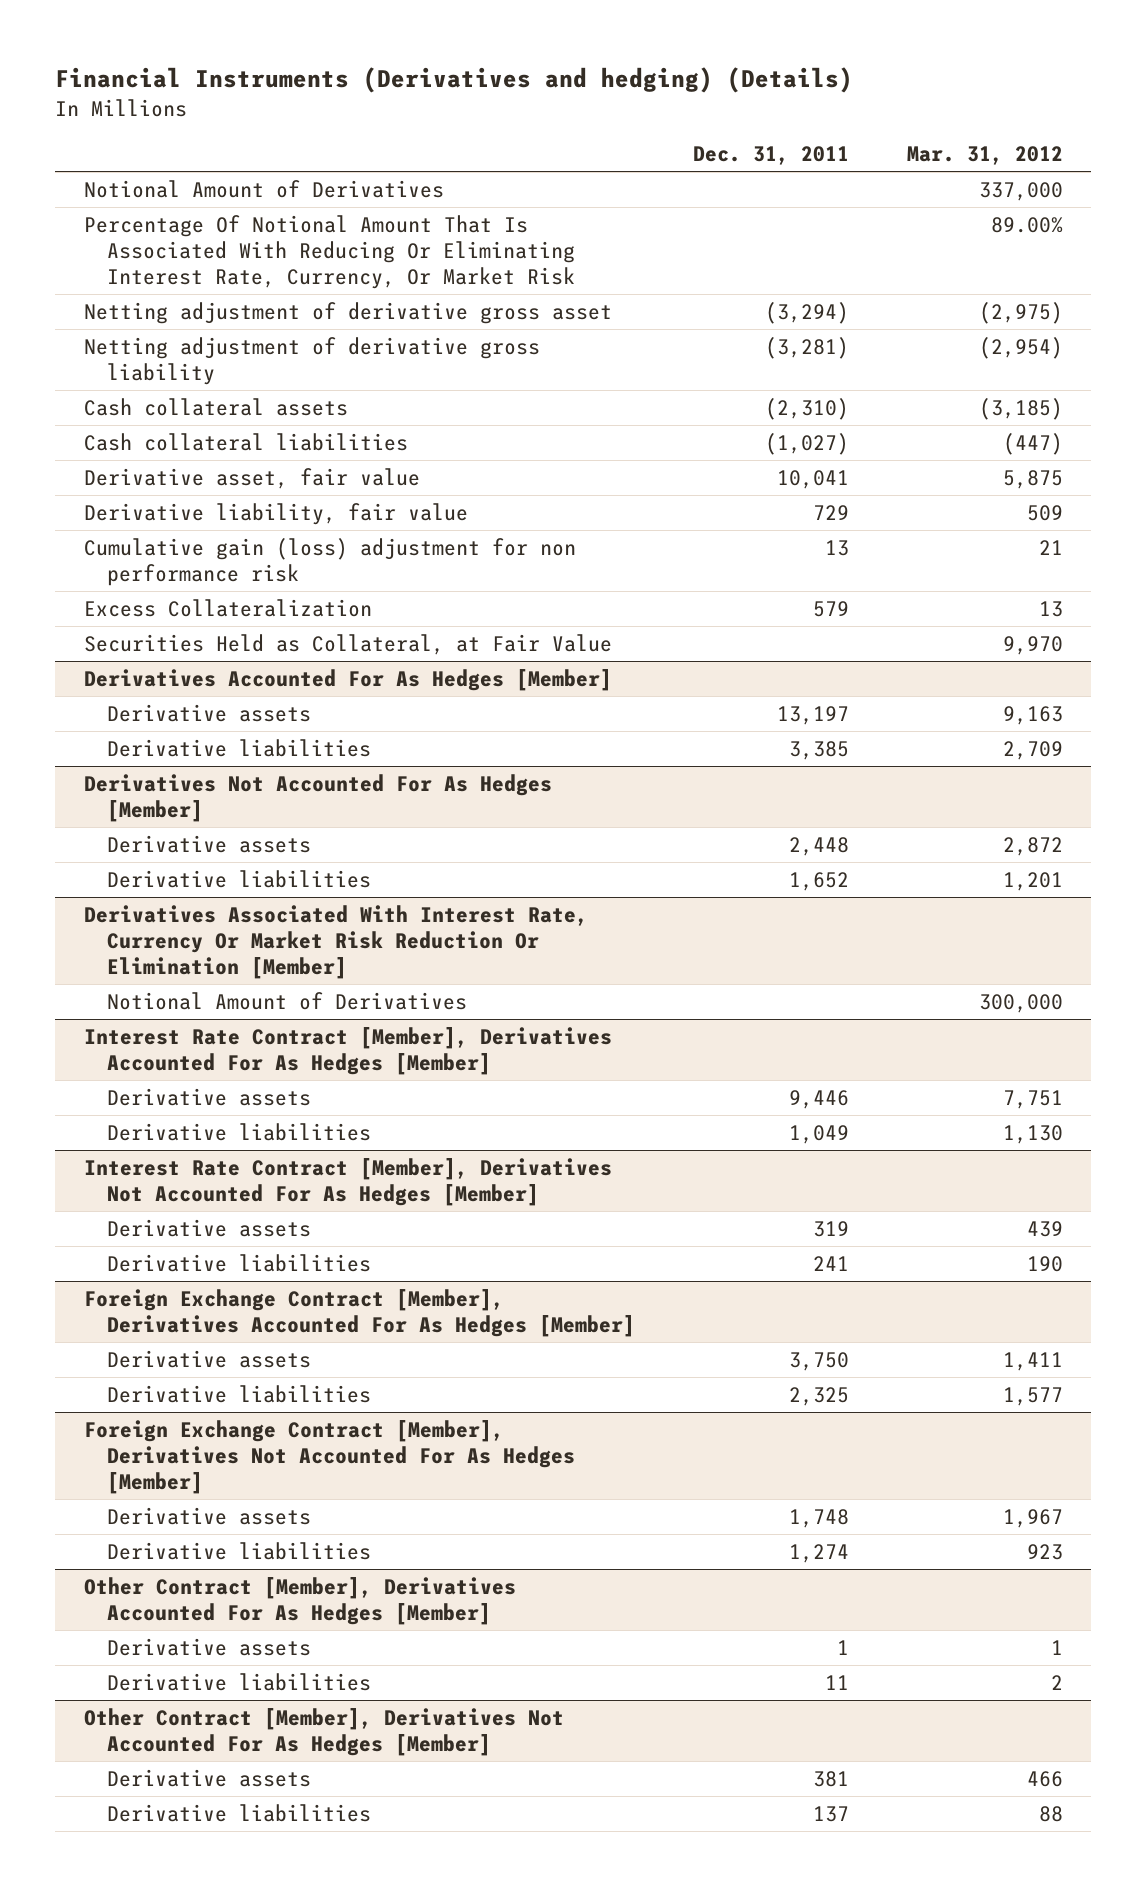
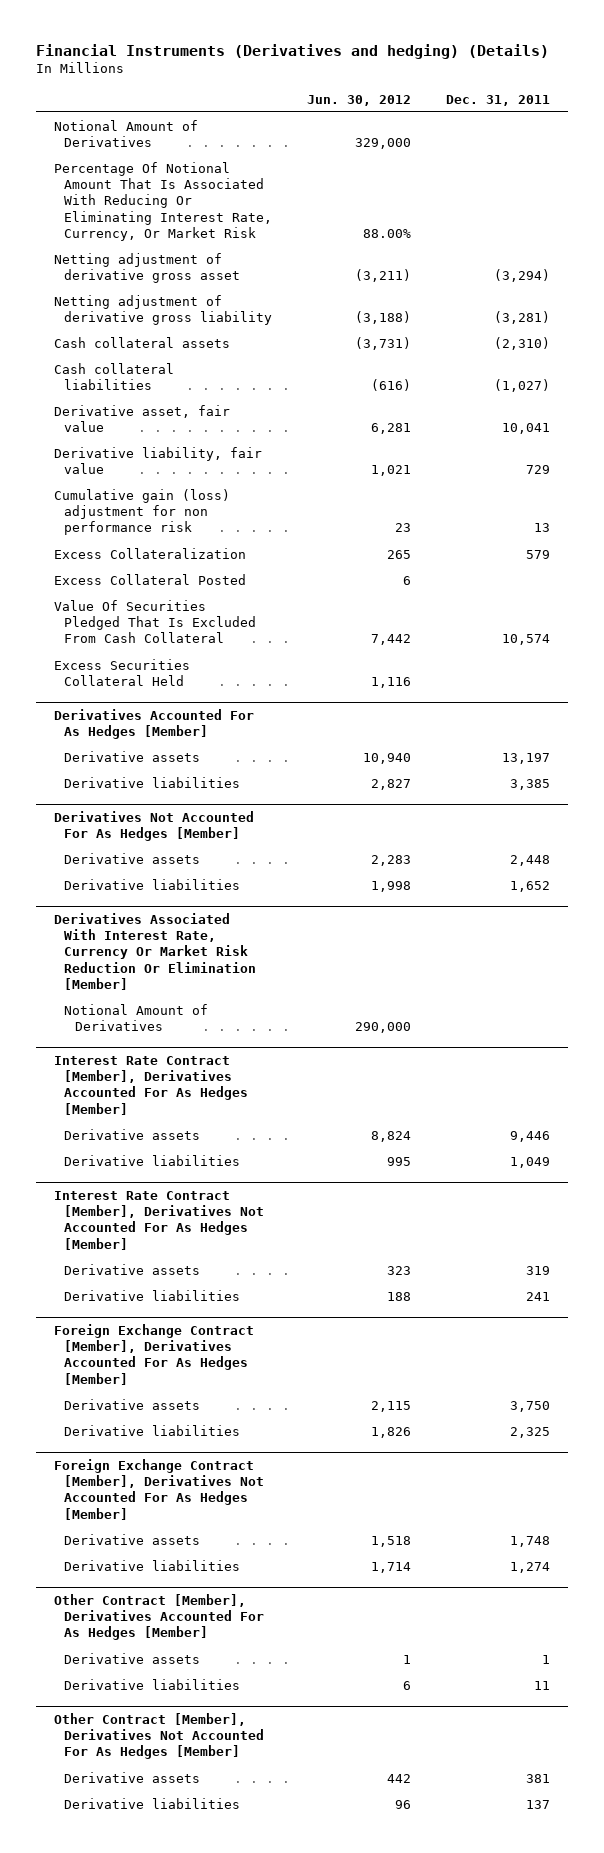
- | Dec. 31, 2011 | Mar. 31, 2012
+ | Jun. 30, 2012 | Dec. 31, 2011
- Securities Held as Collateral, at Fair Value | | 9,970
+ Excess Collateral Posted | 6 |
+ Value Of Securities Pledged That Is Excluded From Cash Collateral | 7,442 | 10,574
+ Excess Securities Collateral Held | 1,116 |

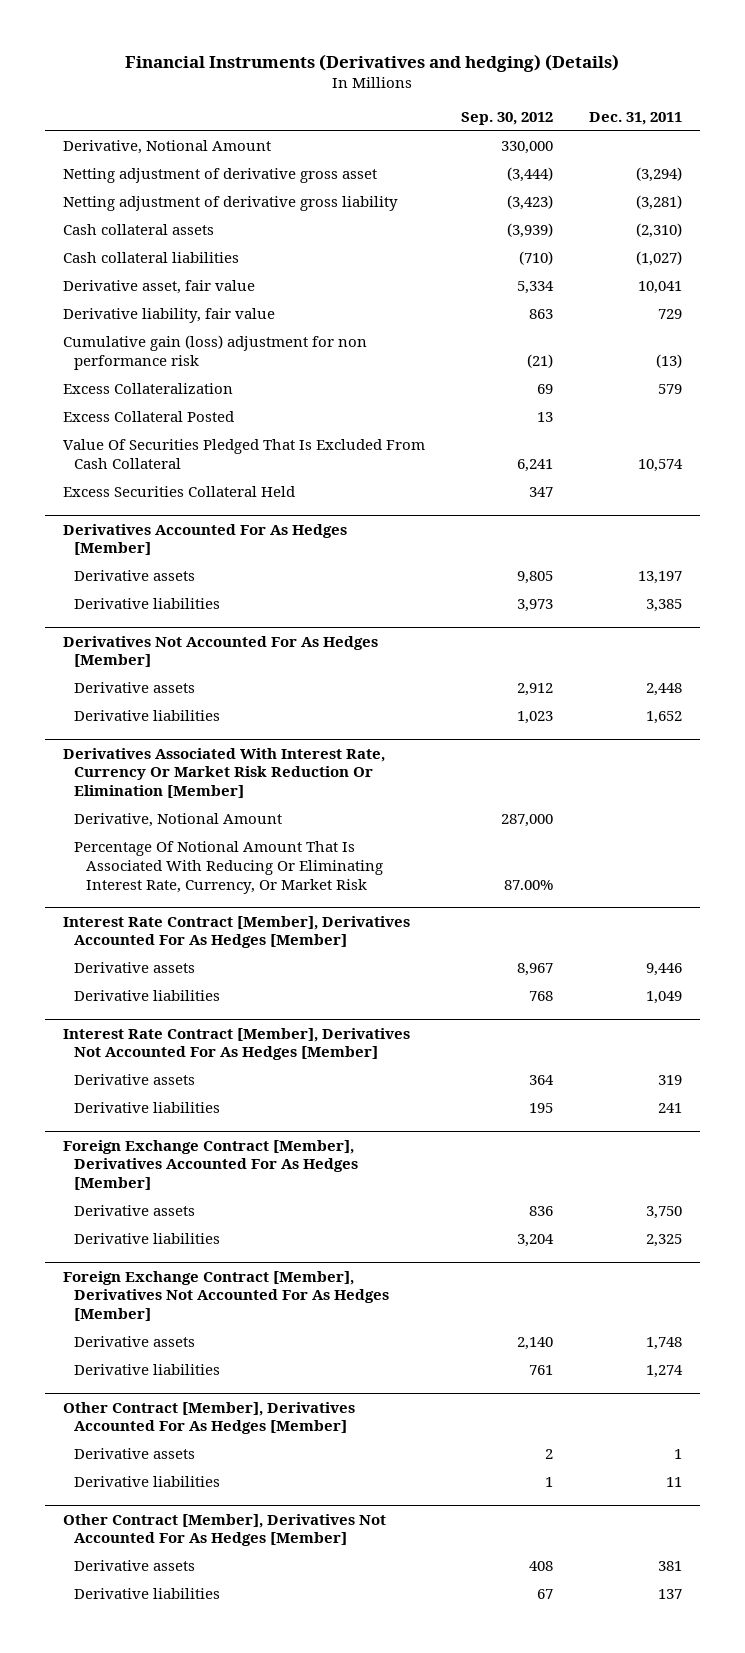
- | Jun. 30, 2012 | Dec. 31, 2011
+ | Sep. 30, 2012 | Dec. 31, 2011
- Notional Amount of Derivatives | 329,000 |
- Percentage Of Notional Amount That Is Associated With Reducing Or Eliminating Interest Rate, Currency, Or Market Risk | 88.00% |
+ Derivative, Notional Amount | 330,000 |
- Cumulative gain (loss) adjustment for non performance risk | 23 | 13
+ Cumulative gain (loss) adjustment for non performance risk | (21) | (13)
@ Derivatives Associated With Interest Rate, Currency Or Market Risk Reduction Or Elimination [Member]
- Notional Amount of Derivatives | 290,000 |
+ Derivative, Notional Amount | 287,000 |
+ Percentage Of Notional Amount That Is Associated With Reducing Or Eliminating Interest Rate, Currency, Or Market Risk | 87.00% |

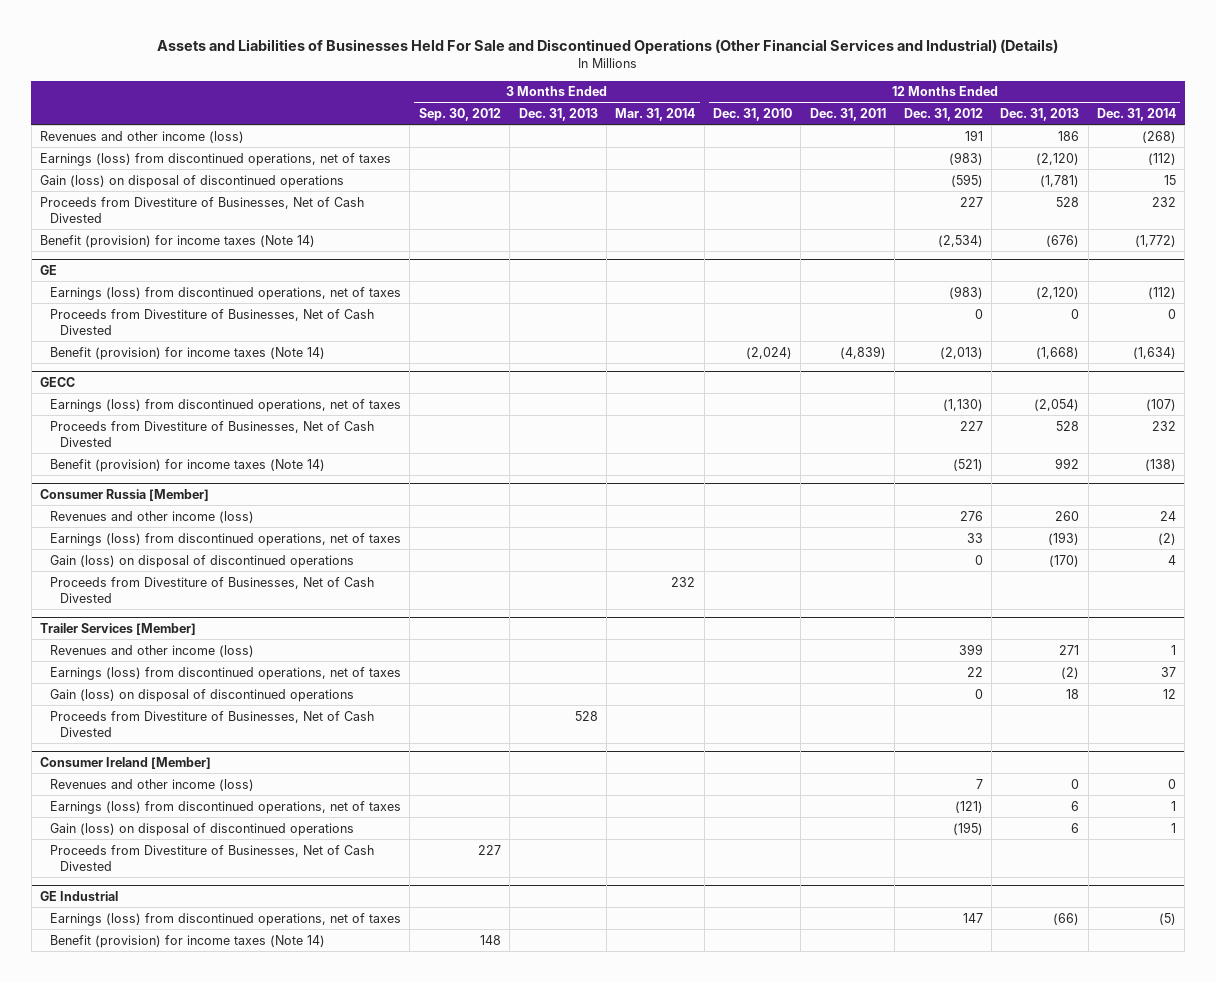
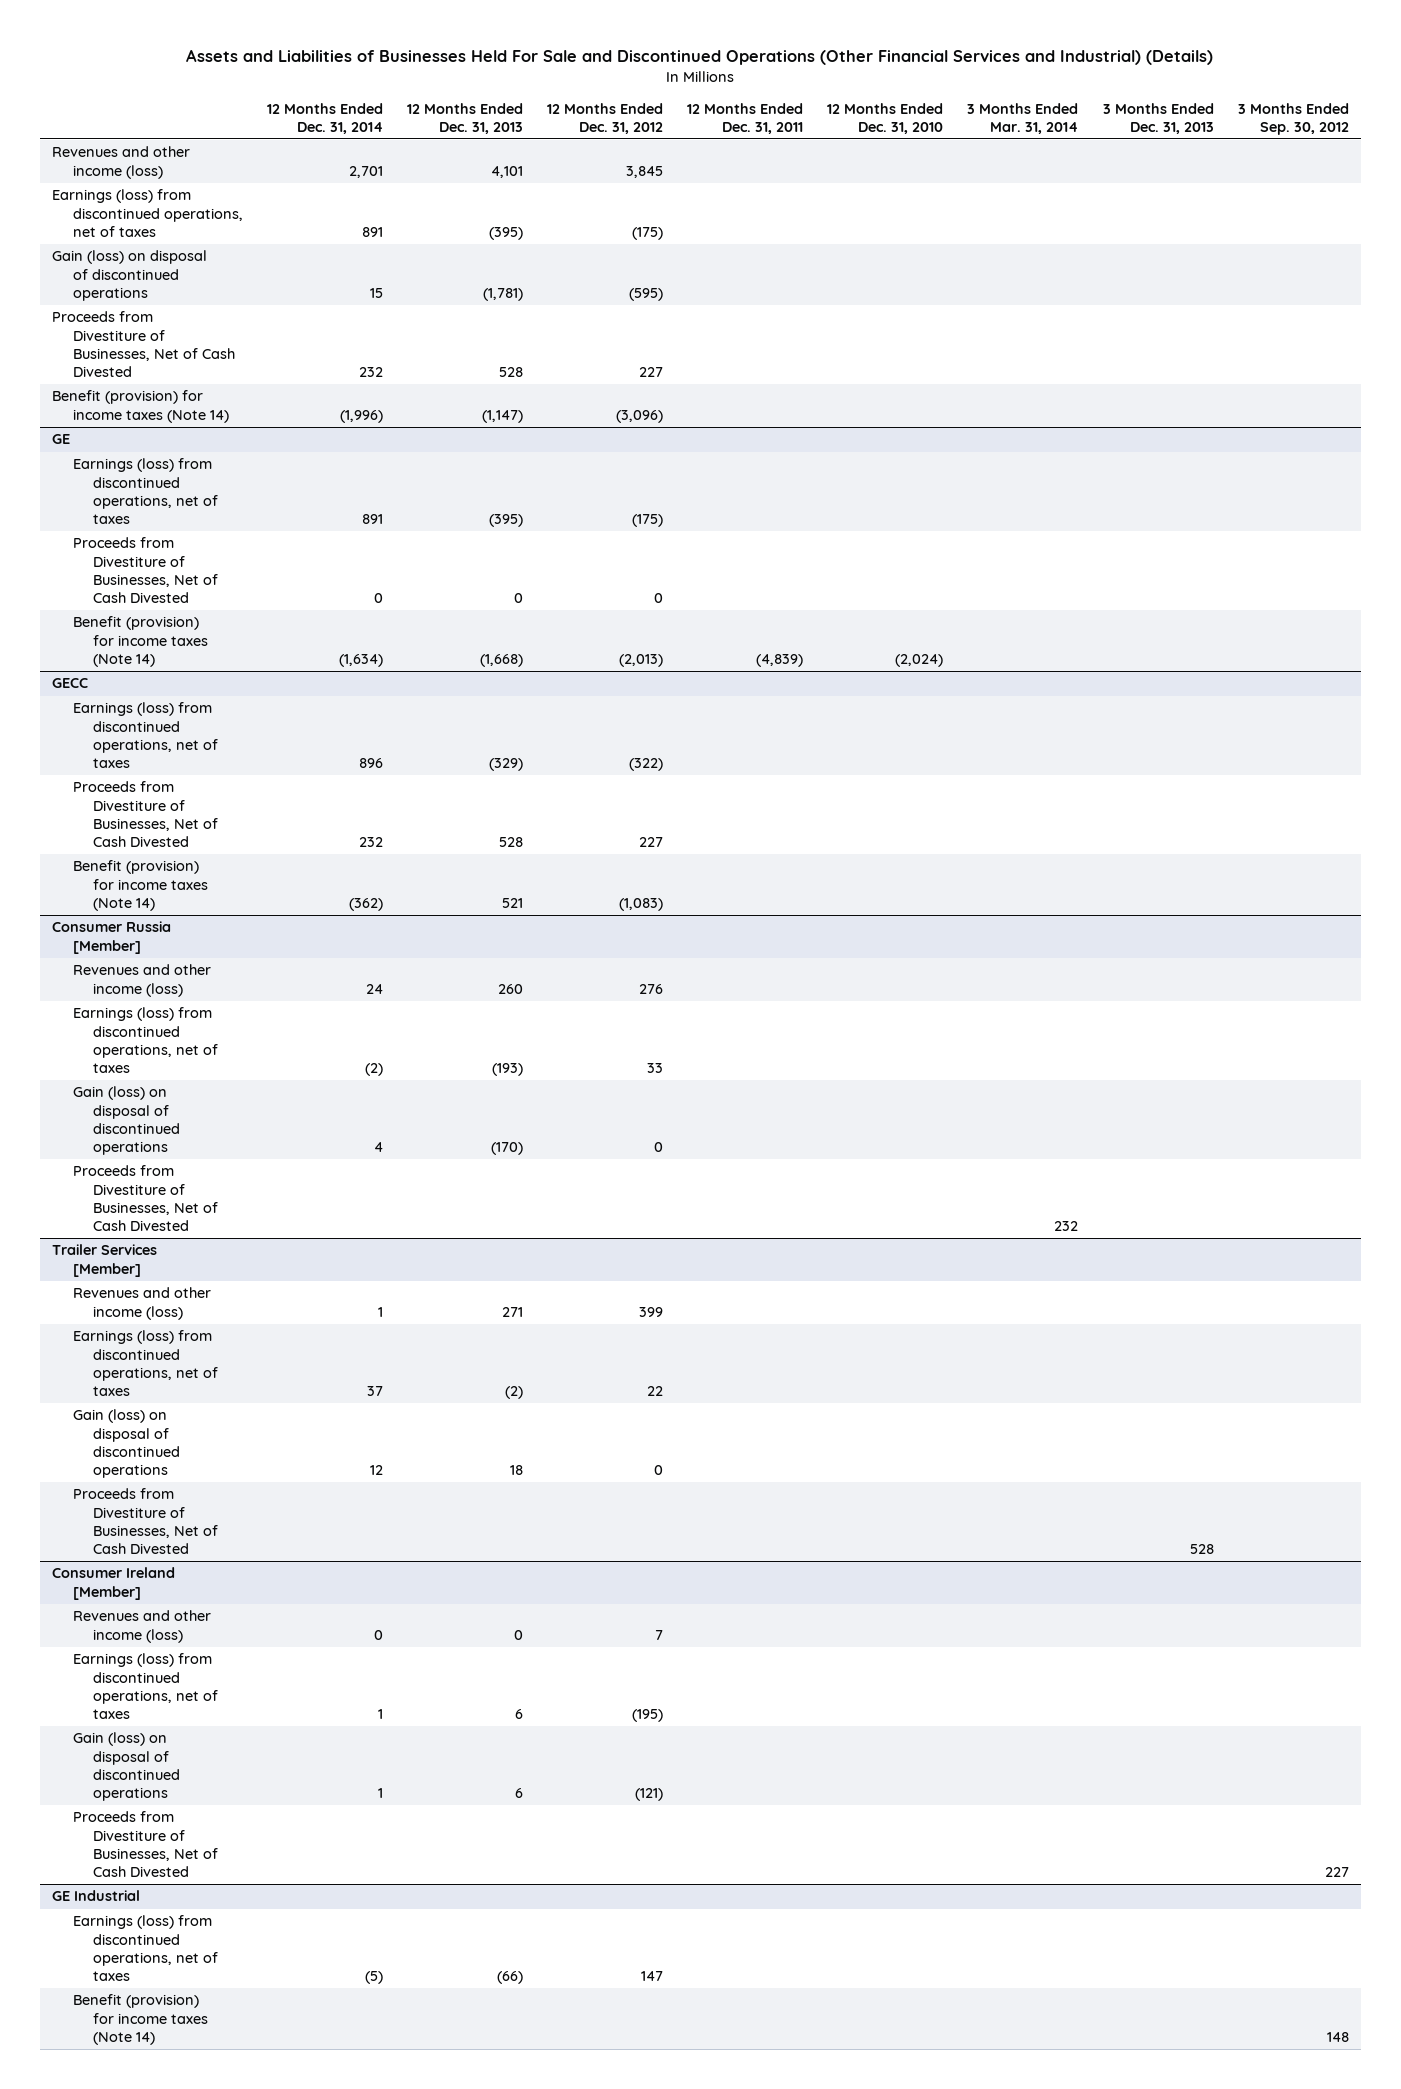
- | 3 Months Ended Sep. 30, 2012 | 3 Months Ended Dec. 31, 2013 | 3 Months Ended Mar. 31, 2014 | 12 Months Ended Dec. 31, 2010 | 12 Months Ended Dec. 31, 2011 | 12 Months Ended Dec. 31, 2012 | 12 Months Ended Dec. 31, 2013 | 12 Months Ended Dec. 31, 2014
+ | 12 Months Ended Dec. 31, 2014 | 12 Months Ended Dec. 31, 2013 | 12 Months Ended Dec. 31, 2012 | 12 Months Ended Dec. 31, 2011 | 12 Months Ended Dec. 31, 2010 | 3 Months Ended Mar. 31, 2014 | 3 Months Ended Dec. 31, 2013 | 3 Months Ended Sep. 30, 2012
- Revenues and other income (loss) | | | | | | 191 | 186 | (268)
- Earnings (loss) from discontinued operations, net of taxes | | | | | | (983) | (2,120) | (112)
+ Revenues and other income (loss) | 2,701 | 4,101 | 3,845 | | | | |
+ Earnings (loss) from discontinued operations, net of taxes | 891 | (395) | (175) | | | | |
- Benefit (provision) for income taxes (Note 14) | | | | | | (2,534) | (676) | (1,772)
+ Benefit (provision) for income taxes (Note 14) | (1,996) | (1,147) | (3,096) | | | | |
@ GE
- Earnings (loss) from discontinued operations, net of taxes | | | | | | (983) | (2,120) | (112)
+ Earnings (loss) from discontinued operations, net of taxes | 891 | (395) | (175) | | | | |
@ GECC
- Earnings (loss) from discontinued operations, net of taxes | | | | | | (1,130) | (2,054) | (107)
+ Earnings (loss) from discontinued operations, net of taxes | 896 | (329) | (322) | | | | |
- Benefit (provision) for income taxes (Note 14) | | | | | | (521) | 992 | (138)
+ Benefit (provision) for income taxes (Note 14) | (362) | 521 | (1,083) | | | | |
@ Consumer Ireland [Member]
- Earnings (loss) from discontinued operations, net of taxes | | | | | | (121) | 6 | 1
- Gain (loss) on disposal of discontinued operations | | | | | | (195) | 6 | 1
+ Earnings (loss) from discontinued operations, net of taxes | 1 | 6 | (195) | | | | |
+ Gain (loss) on disposal of discontinued operations | 1 | 6 | (121) | | | | |

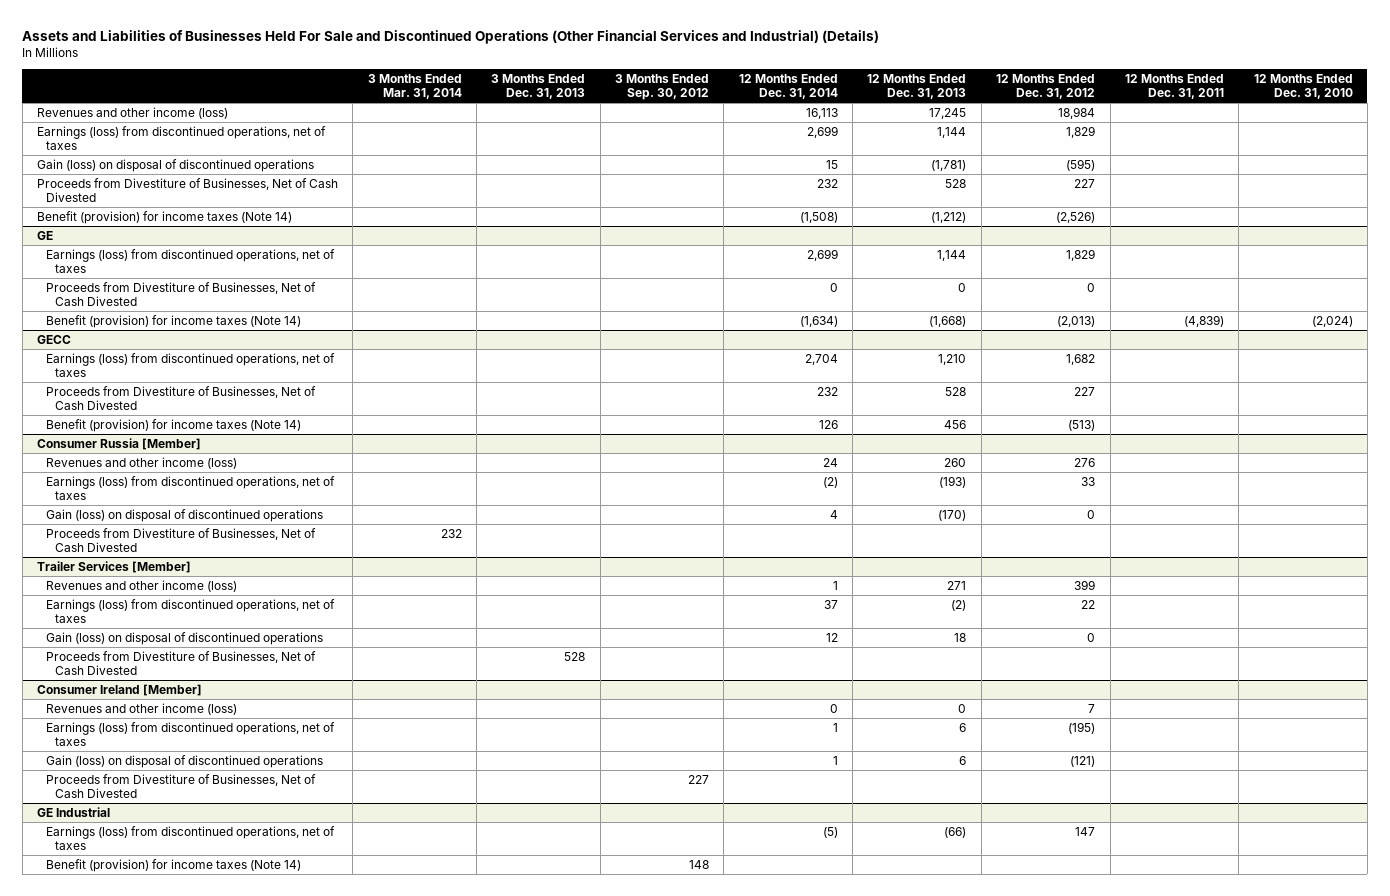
- | 12 Months Ended Dec. 31, 2014 | 12 Months Ended Dec. 31, 2013 | 12 Months Ended Dec. 31, 2012 | 12 Months Ended Dec. 31, 2011 | 12 Months Ended Dec. 31, 2010 | 3 Months Ended Mar. 31, 2014 | 3 Months Ended Dec. 31, 2013 | 3 Months Ended Sep. 30, 2012
+ | 3 Months Ended Mar. 31, 2014 | 3 Months Ended Dec. 31, 2013 | 3 Months Ended Sep. 30, 2012 | 12 Months Ended Dec. 31, 2014 | 12 Months Ended Dec. 31, 2013 | 12 Months Ended Dec. 31, 2012 | 12 Months Ended Dec. 31, 2011 | 12 Months Ended Dec. 31, 2010
- Revenues and other income (loss) | 2,701 | 4,101 | 3,845 | | | | |
- Earnings (loss) from discontinued operations, net of taxes | 891 | (395) | (175) | | | | |
+ Revenues and other income (loss) | | | | 16,113 | 17,245 | 18,984 | |
+ Earnings (loss) from discontinued operations, net of taxes | | | | 2,699 | 1,144 | 1,829 | |
- Benefit (provision) for income taxes (Note 14) | (1,996) | (1,147) | (3,096) | | | | |
+ Benefit (provision) for income taxes (Note 14) | | | | (1,508) | (1,212) | (2,526) | |
@ GE
- Earnings (loss) from discontinued operations, net of taxes | 891 | (395) | (175) | | | | |
+ Earnings (loss) from discontinued operations, net of taxes | | | | 2,699 | 1,144 | 1,829 | |
@ GECC
- Earnings (loss) from discontinued operations, net of taxes | 896 | (329) | (322) | | | | |
+ Earnings (loss) from discontinued operations, net of taxes | | | | 2,704 | 1,210 | 1,682 | |
- Benefit (provision) for income taxes (Note 14) | (362) | 521 | (1,083) | | | | |
+ Benefit (provision) for income taxes (Note 14) | | | | 126 | 456 | (513) | |

